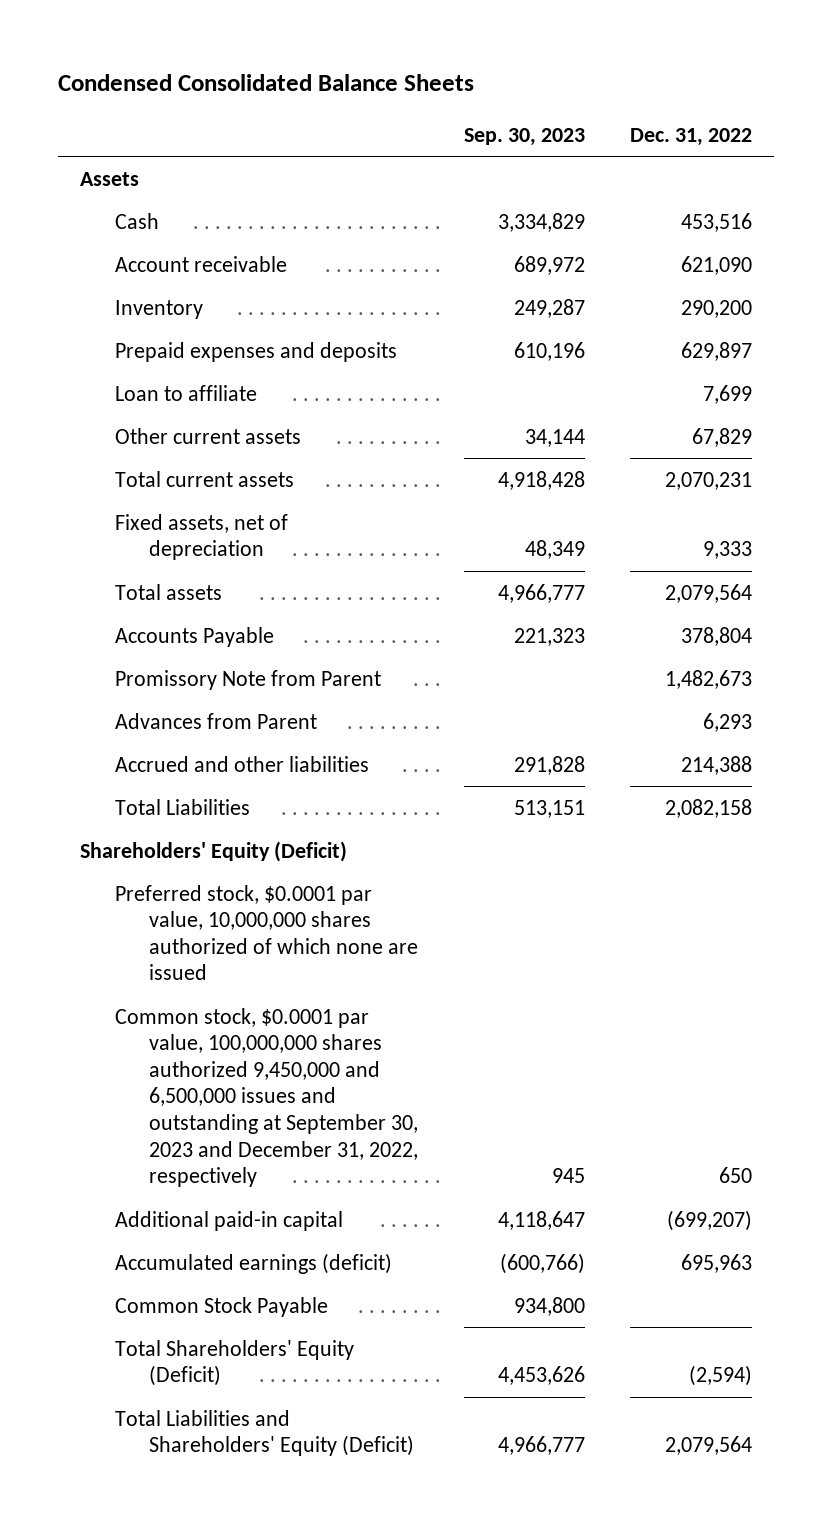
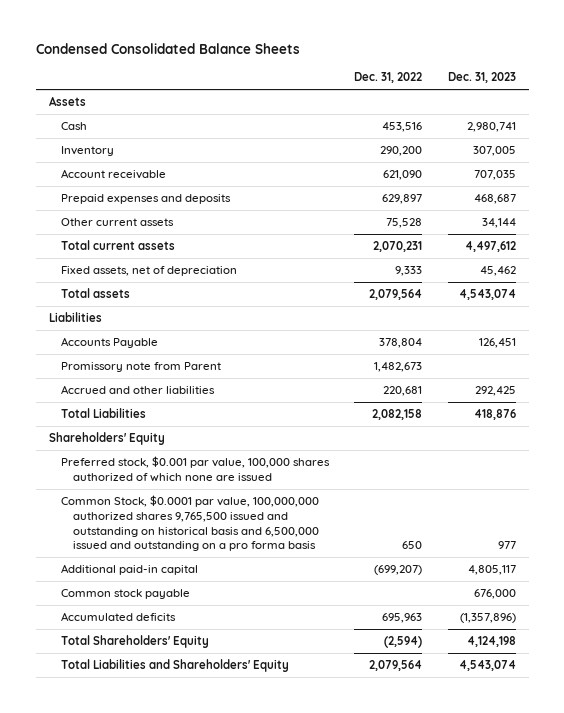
- | Sep. 30, 2023 | Dec. 31, 2022
+ | Dec. 31, 2022 | Dec. 31, 2023
moved down: Account receivable | 621,090 | 707,035
- Loan to affiliate | | 7,699
- Other current assets | 34,144 | 67,829
+ Other current assets | 75,528 | 34,144
+ Liabilities
- Promissory Note from Parent | | 1,482,673
- Advances from Parent | | 6,293
- Accrued and other liabilities | 291,828 | 214,388
+ Promissory note from Parent | 1,482,673 |
+ Accrued and other liabilities | 220,681 | 292,425
- Shareholders' Equity (Deficit)
- Preferred stock, $0.0001 par value, 10,000,000 shares authorized of which none are issued
- Common stock, $0.0001 par value, 100,000,000 shares authorized 9,450,000 and 6,500,000 issues and outstanding at September 30, 2023 and December 31, 2022, respectively | 945 | 650
+ Shareholders' Equity
+ Preferred stock, $0.001 par value, 100,000 shares authorized of which none are issued
+ Common Stock, $0.0001 par value, 100,000,000 authorized shares 9,765,500 issued and outstanding on historical basis and 6,500,000 issued and outstanding on a pro forma basis | 650 | 977
- Accumulated earnings (deficit) | (600,766) | 695,963
- Common Stock Payable | 934,800 |
- Total Shareholders' Equity (Deficit) | 4,453,626 | (2,594)
- Total Liabilities and Shareholders' Equity (Deficit) | 4,966,777 | 2,079,564
+ Common stock payable | | 676,000
+ Accumulated deficits | 695,963 | (1,357,896)
+ Total Shareholders' Equity | (2,594) | 4,124,198
+ Total Liabilities and Shareholders' Equity | 2,079,564 | 4,543,074

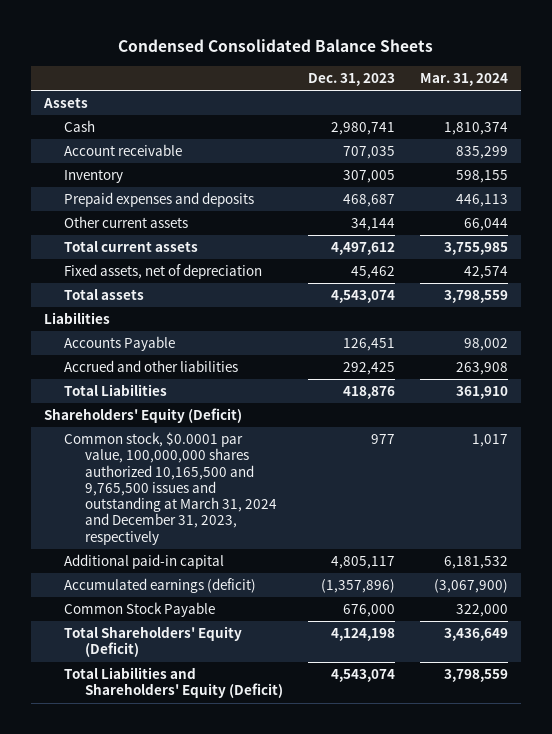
- | Dec. 31, 2022 | Dec. 31, 2023
+ | Dec. 31, 2023 | Mar. 31, 2024
moved down: Inventory | 307,005 | 598,155
- Promissory note from Parent | 1,482,673 |
- Shareholders' Equity
- Preferred stock, $0.001 par value, 100,000 shares authorized of which none are issued
- Common Stock, $0.0001 par value, 100,000,000 authorized shares 9,765,500 issued and outstanding on historical basis and 6,500,000 issued and outstanding on a pro forma basis | 650 | 977
+ Shareholders' Equity (Deficit)
+ Common stock, $0.0001 par value, 100,000,000 shares authorized 10,165,500 and 9,765,500 issues and outstanding at March 31, 2024 and December 31, 2023, respectively | 977 | 1,017
- Common stock payable | | 676,000
- Accumulated deficits | 695,963 | (1,357,896)
- Total Shareholders' Equity | (2,594) | 4,124,198
- Total Liabilities and Shareholders' Equity | 2,079,564 | 4,543,074
+ Accumulated earnings (deficit) | (1,357,896) | (3,067,900)
+ Common Stock Payable | 676,000 | 322,000
+ Total Shareholders' Equity (Deficit) | 4,124,198 | 3,436,649
+ Total Liabilities and Shareholders' Equity (Deficit) | 4,543,074 | 3,798,559

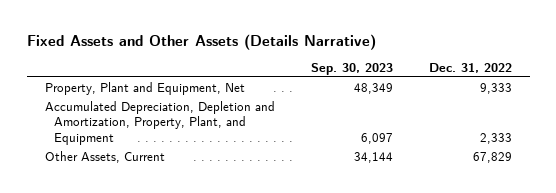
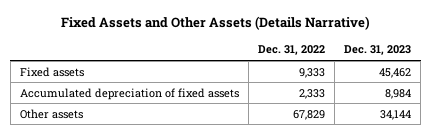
- | Sep. 30, 2023 | Dec. 31, 2022
+ | Dec. 31, 2022 | Dec. 31, 2023
- Property, Plant and Equipment, Net | 48,349 | 9,333
- Accumulated Depreciation, Depletion and Amortization, Property, Plant, and Equipment | 6,097 | 2,333
- Other Assets, Current | 34,144 | 67,829
+ Fixed assets | 9,333 | 45,462
+ Accumulated depreciation of fixed assets | 2,333 | 8,984
+ Other assets | 67,829 | 34,144

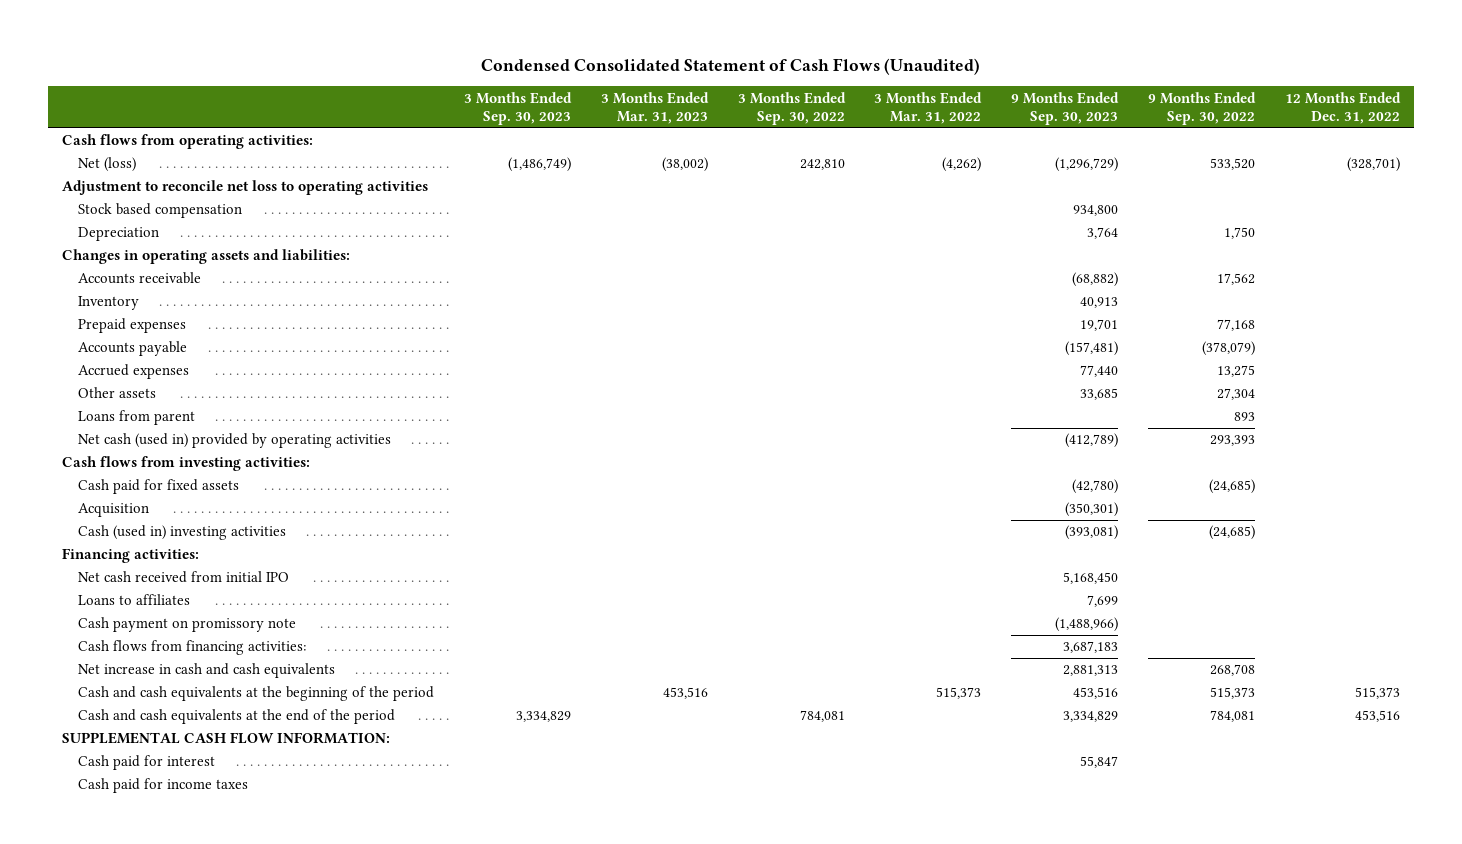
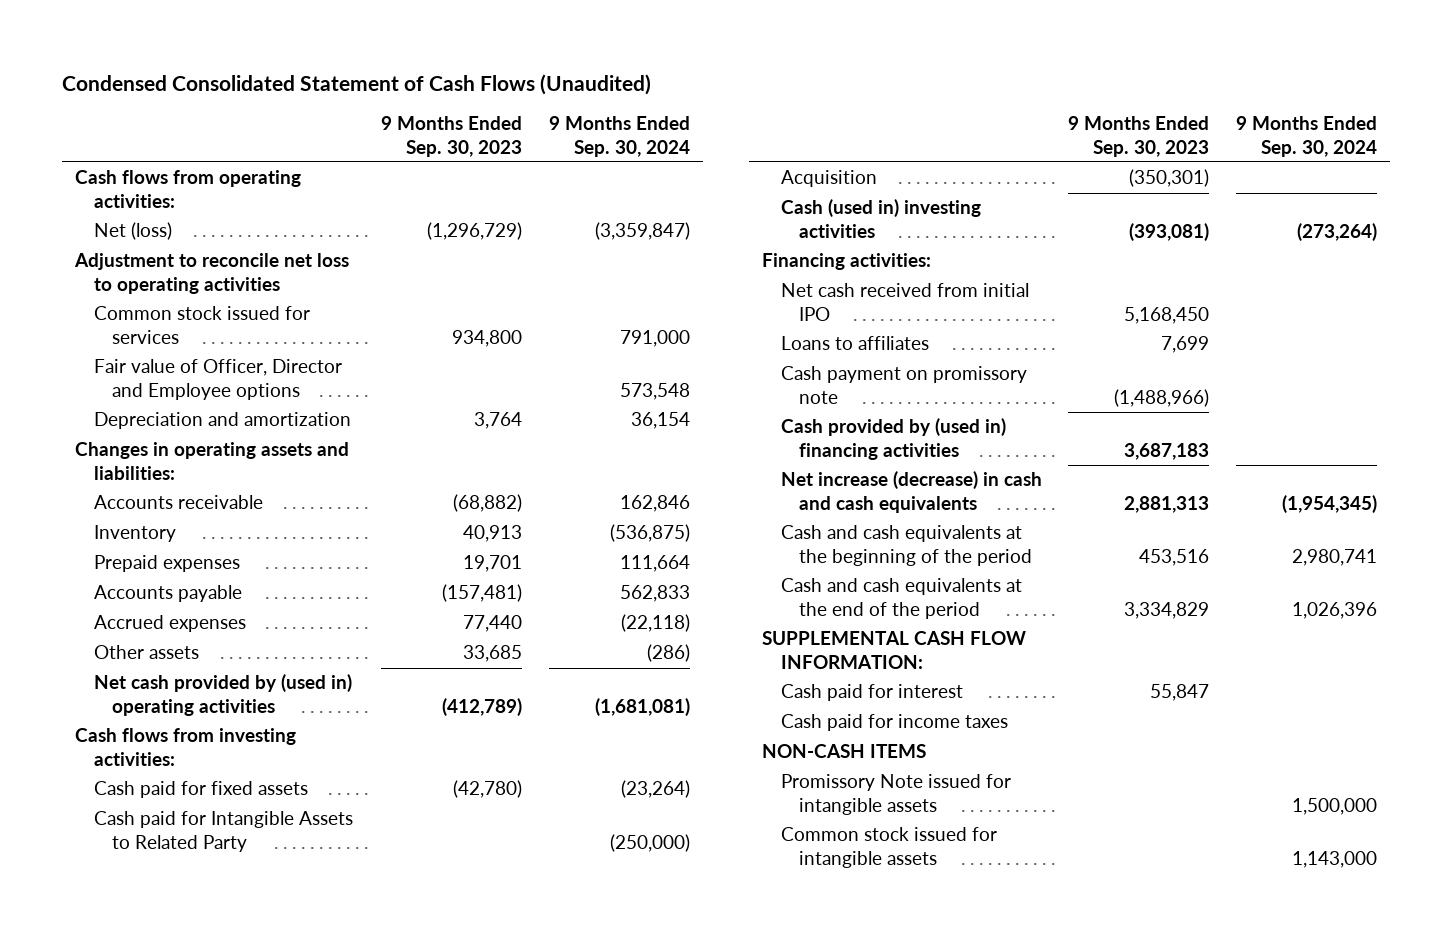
- | 3 Months Ended Sep. 30, 2023 | 3 Months Ended Mar. 31, 2023 | 3 Months Ended Sep. 30, 2022 | 3 Months Ended Mar. 31, 2022 | 9 Months Ended Sep. 30, 2023 | 9 Months Ended Sep. 30, 2022 | 12 Months Ended Dec. 31, 2022
+ | 9 Months Ended Sep. 30, 2023 | 9 Months Ended Sep. 30, 2024
- Stock based compensation | | | | | 934,800 | |
- Depreciation | | | | | 3,764 | 1,750 |
+ Common stock issued for services | 934,800 | 791,000
+ Fair value of Officer, Director and Employee options | | 573,548
+ Depreciation and amortization | 3,764 | 36,154
- Loans from parent | | | | | | 893 |
- Net cash (used in) provided by operating activities | | | | | (412,789) | 293,393 |
+ Net cash provided by (used in) operating activities | (412,789) | (1,681,081)
+ Cash paid for Intangible Assets to Related Party | | (250,000)
- Cash flows from financing activities: | | | | | 3,687,183 | |
- Net increase in cash and cash equivalents | | | | | 2,881,313 | 268,708 |
+ Cash provided by (used in) financing activities | 3,687,183 |
+ Net increase (decrease) in cash and cash equivalents | 2,881,313 | (1,954,345)
+ NON-CASH ITEMS
+ Promissory Note issued for intangible assets | | 1,500,000
+ Common stock issued for intangible assets | | 1,143,000

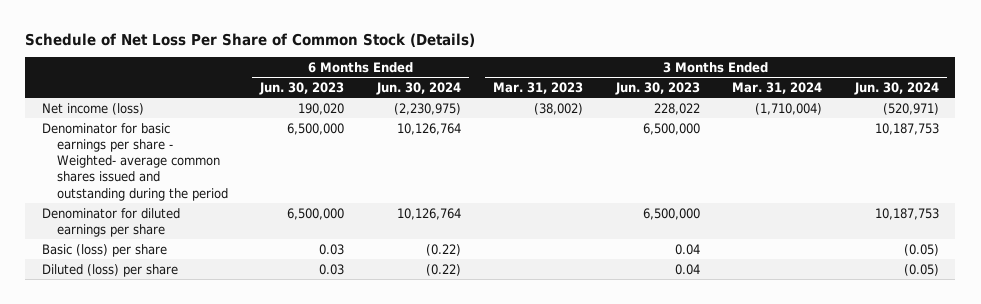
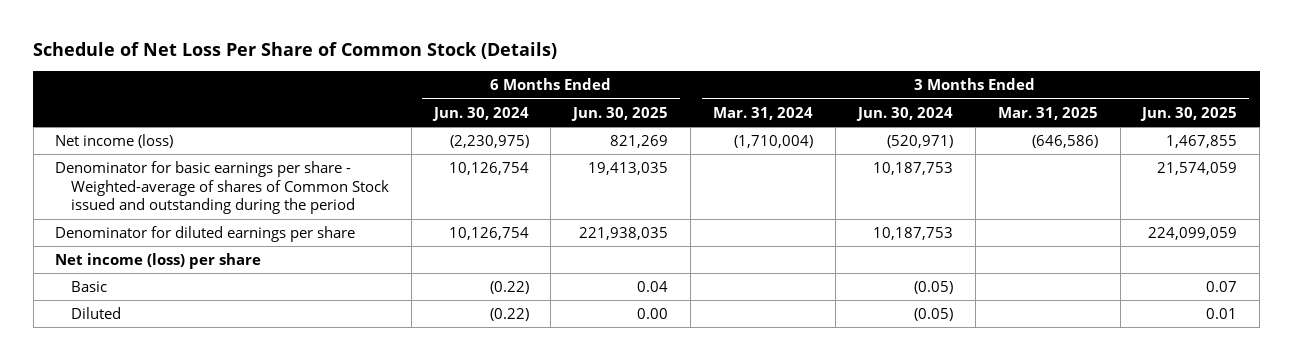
- | 6 Months Ended Jun. 30, 2023 | 6 Months Ended Jun. 30, 2024 | 3 Months Ended Mar. 31, 2023 | 3 Months Ended Jun. 30, 2023 | 3 Months Ended Mar. 31, 2024 | 3 Months Ended Jun. 30, 2024
+ | 6 Months Ended Jun. 30, 2024 | 6 Months Ended Jun. 30, 2025 | 3 Months Ended Mar. 31, 2024 | 3 Months Ended Jun. 30, 2024 | 3 Months Ended Mar. 31, 2025 | 3 Months Ended Jun. 30, 2025
- Denominator for basic earnings per share - Weighted- average common shares issued and outstanding during the period | 6,500,000 | 10,126,764 | | 6,500,000 | | 10,187,753
- Denominator for diluted earnings per share | 6,500,000 | 10,126,764 | | 6,500,000 | | 10,187,753
- Basic (loss) per share | 0.03 | (0.22) | | 0.04 | | (0.05)
- Diluted (loss) per share | 0.03 | (0.22) | | 0.04 | | (0.05)
+ Denominator for basic earnings per share - Weighted-average of shares of Common Stock issued and outstanding during the period | 10,126,754 | 19,413,035 | | 10,187,753 | | 21,574,059
+ Denominator for diluted earnings per share | 10,126,754 | 221,938,035 | | 10,187,753 | | 224,099,059
+ Net income (loss) per share
+ Basic | (0.22) | 0.04 | | (0.05) | | 0.07
+ Diluted | (0.22) | 0.00 | | (0.05) | | 0.01

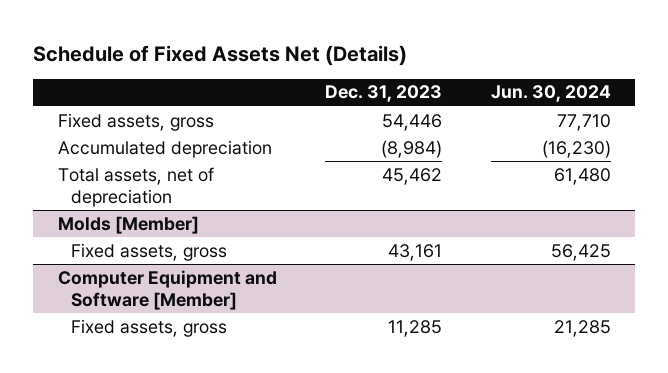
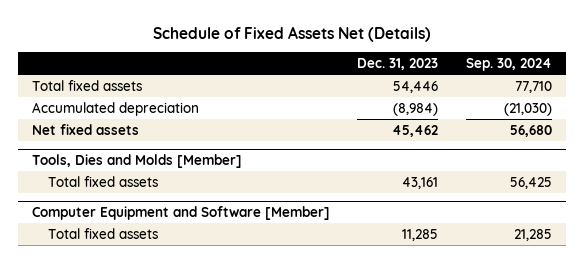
- | Dec. 31, 2023 | Jun. 30, 2024
+ | Dec. 31, 2023 | Sep. 30, 2024
- Fixed assets, gross | 54,446 | 77,710
+ Total fixed assets | 54,446 | 77,710
- Total assets, net of depreciation | 45,462 | 61,480
- Molds [Member]
- Fixed assets, gross | 43,161 | 56,425
+ Net fixed assets | 45,462 | 56,680
+ Tools, Dies and Molds [Member]
+ Total fixed assets | 43,161 | 56,425
@ Computer Equipment and Software [Member]
- Fixed assets, gross | 11,285 | 21,285
+ Total fixed assets | 11,285 | 21,285

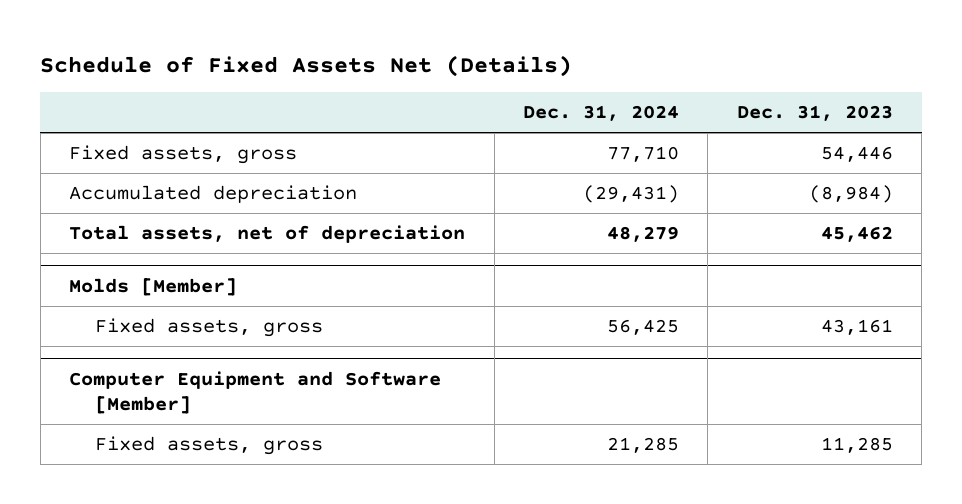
- | Dec. 31, 2023 | Sep. 30, 2024
+ | Dec. 31, 2024 | Dec. 31, 2023
- Total fixed assets | 54,446 | 77,710
+ Fixed assets, gross | 77,710 | 54,446
- Net fixed assets | 45,462 | 56,680
- Tools, Dies and Molds [Member]
- Total fixed assets | 43,161 | 56,425
+ Total assets, net of depreciation | 48,279 | 45,462
+ Molds [Member]
+ Fixed assets, gross | 56,425 | 43,161
@ Computer Equipment and Software [Member]
- Total fixed assets | 11,285 | 21,285
+ Fixed assets, gross | 21,285 | 11,285

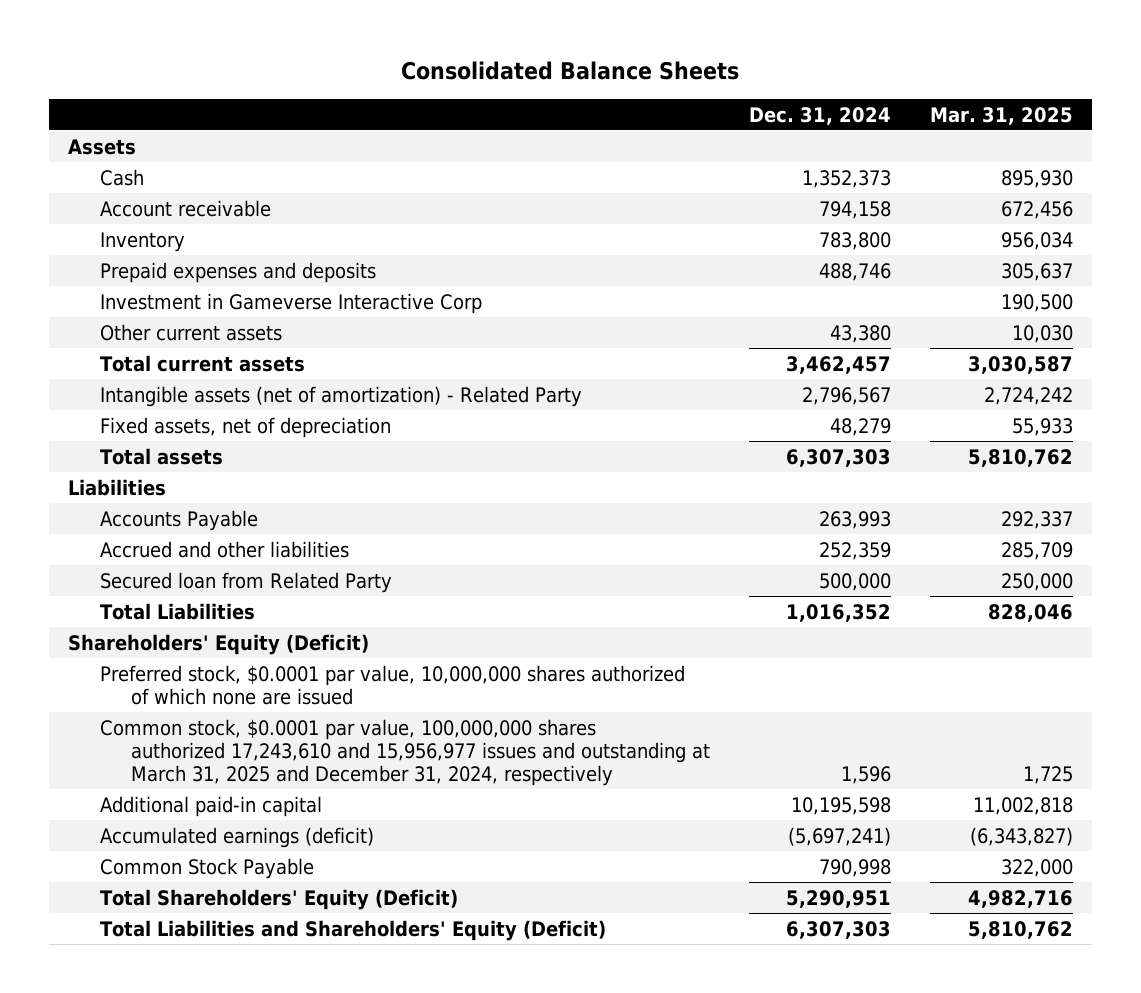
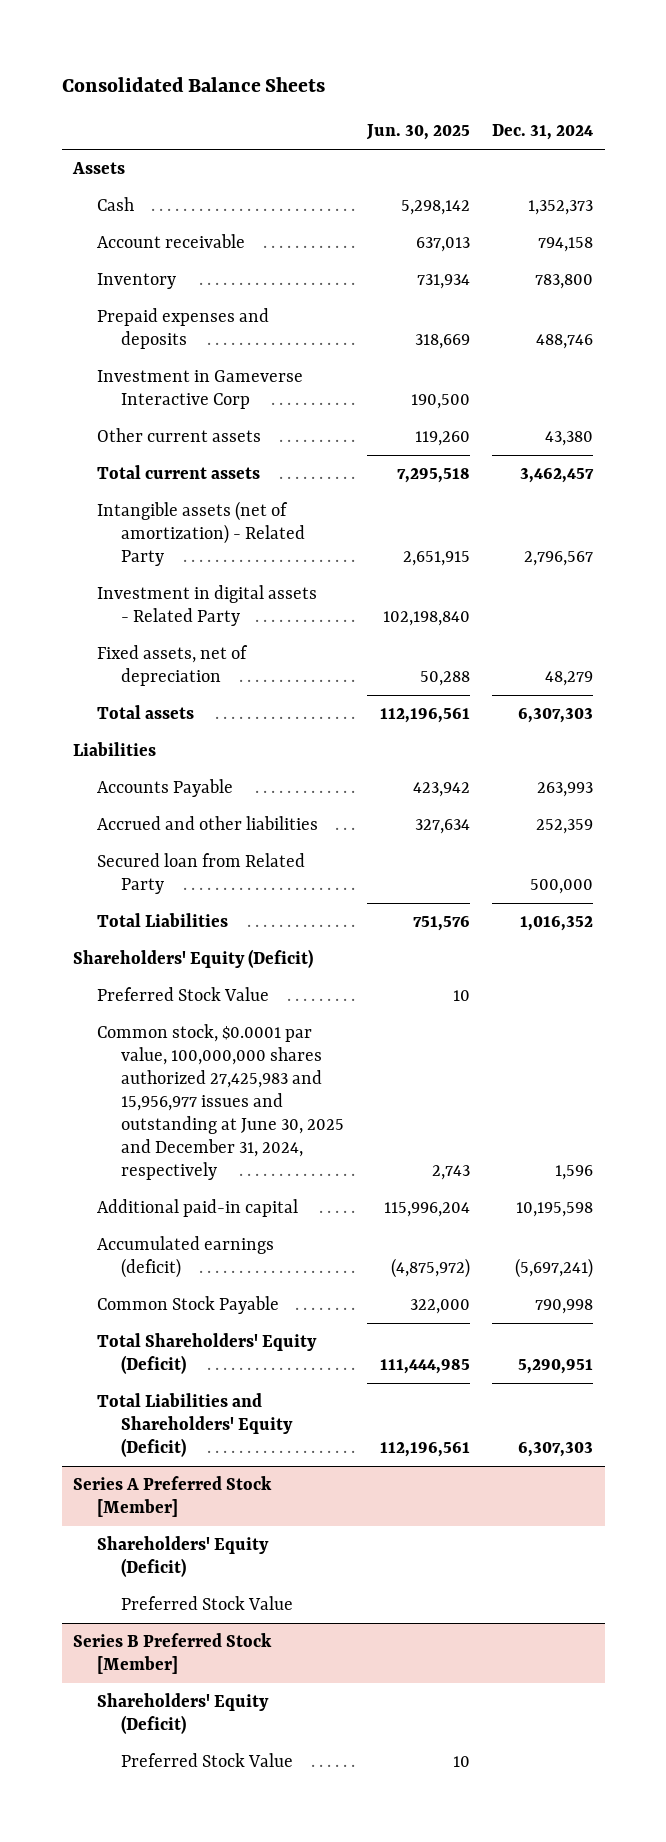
- | Dec. 31, 2024 | Mar. 31, 2025
+ | Jun. 30, 2025 | Dec. 31, 2024
+ Investment in digital assets - Related Party | 102,198,840 |
- Preferred stock, $0.0001 par value, 10,000,000 shares authorized of which none are issued
- Common stock, $0.0001 par value, 100,000,000 shares authorized 17,243,610 and 15,956,977 issues and outstanding at March 31, 2025 and December 31, 2024, respectively | 1,596 | 1,725
+ Preferred Stock Value | 10 |
+ Common stock, $0.0001 par value, 100,000,000 shares authorized 27,425,983 and 15,956,977 issues and outstanding at June 30, 2025 and December 31, 2024, respectively | 2,743 | 1,596
+ Series A Preferred Stock [Member]
+ Shareholders' Equity (Deficit)
+ Preferred Stock Value
+ Series B Preferred Stock [Member]
+ Shareholders' Equity (Deficit)
+ Preferred Stock Value | 10 |

